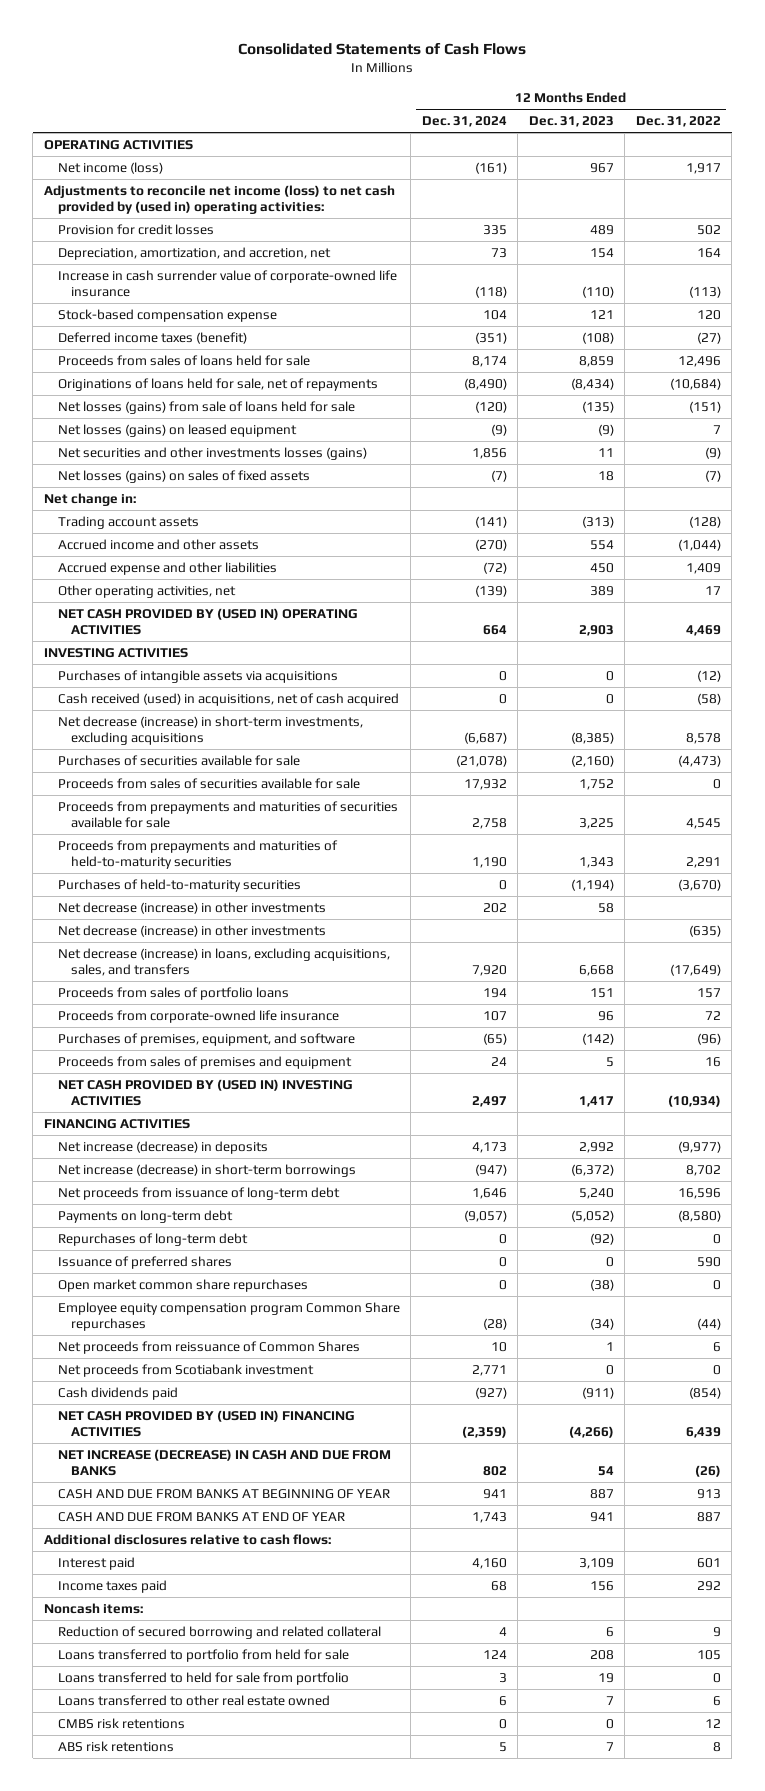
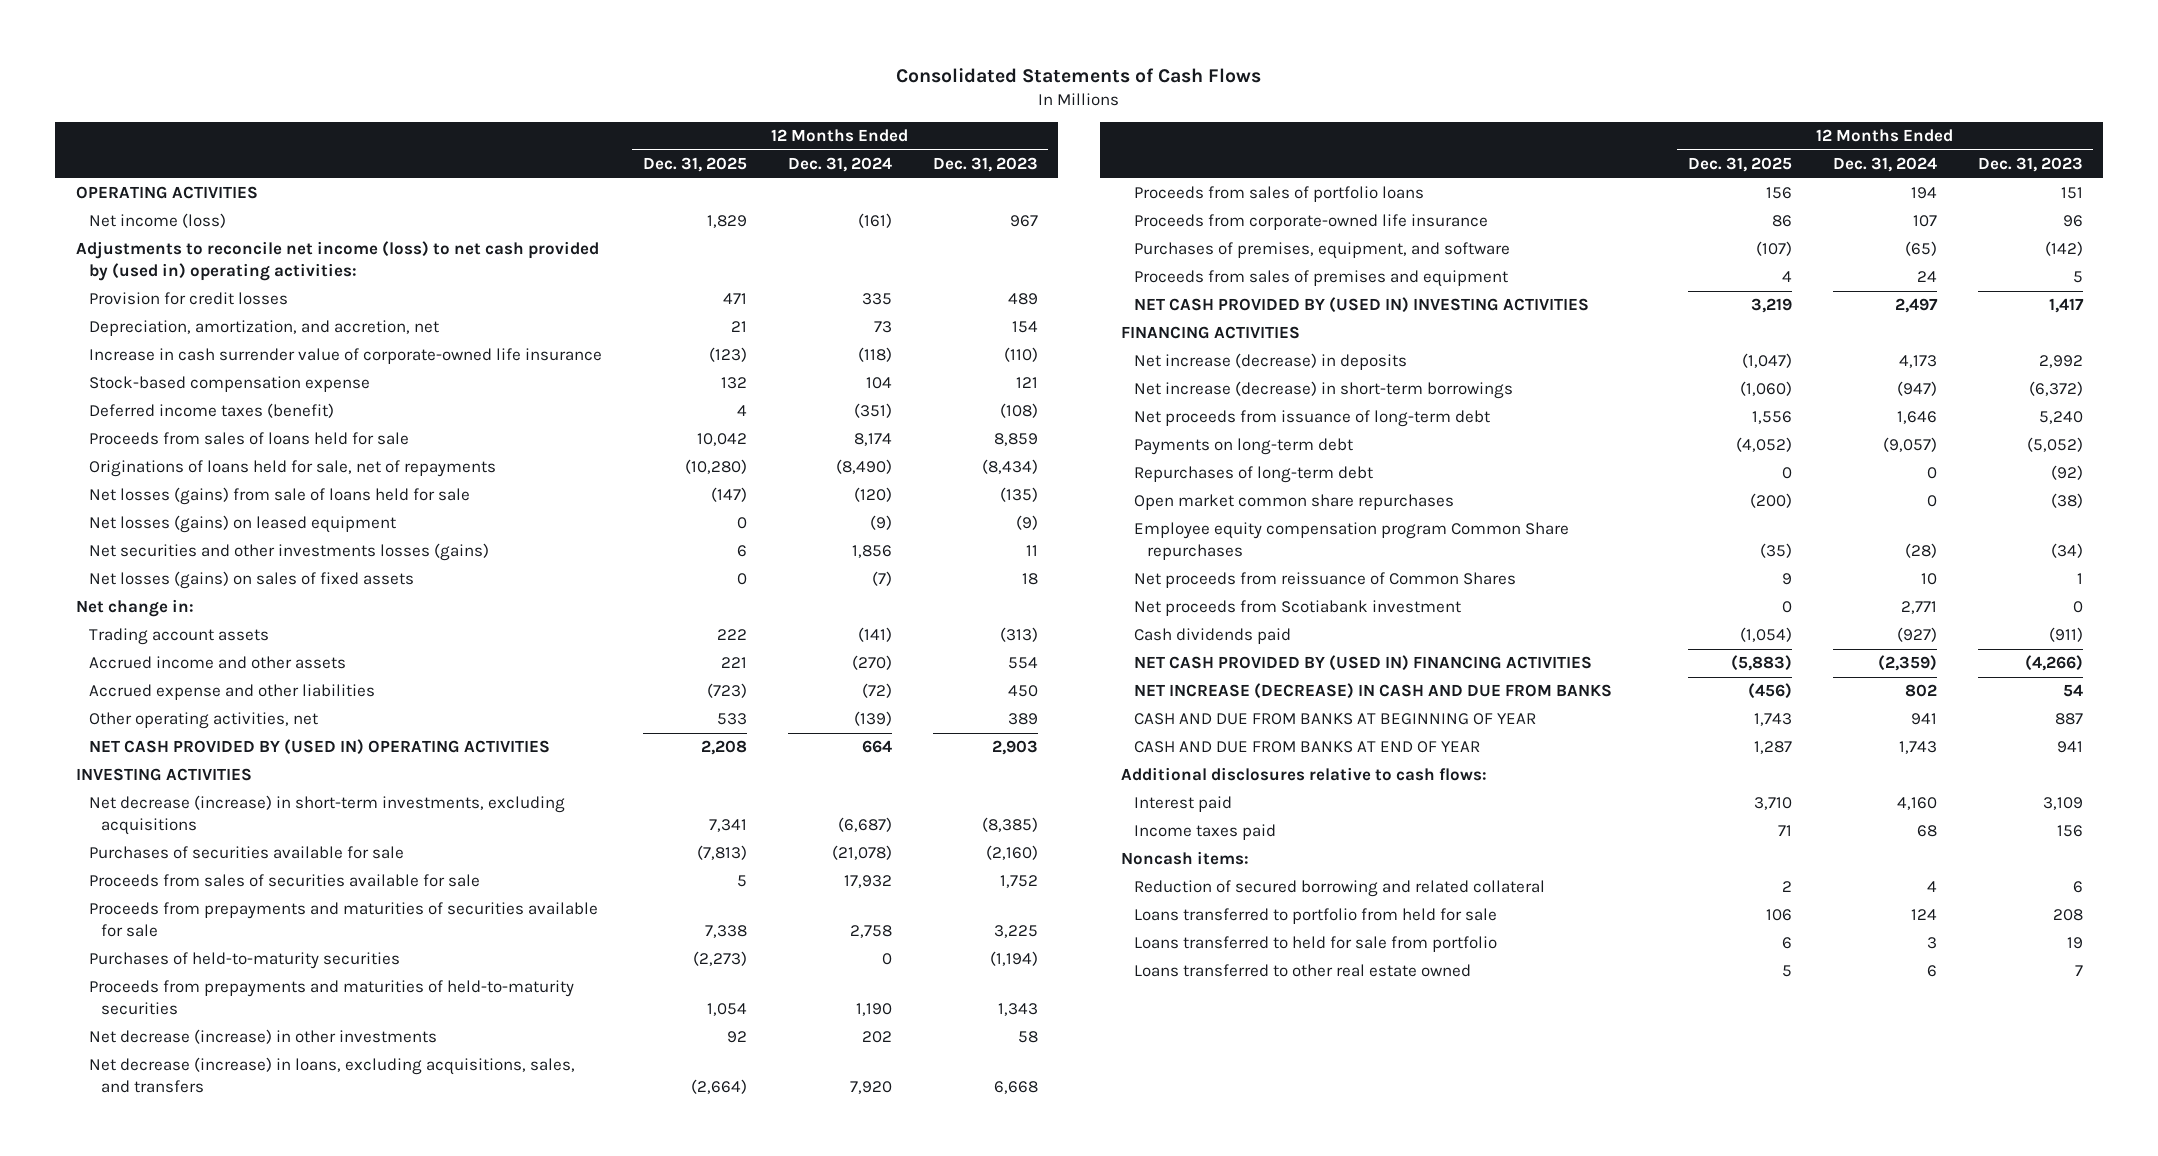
- | 12 Months Ended Dec. 31, 2024 | 12 Months Ended Dec. 31, 2023 | 12 Months Ended Dec. 31, 2022
+ | 12 Months Ended Dec. 31, 2025 | 12 Months Ended Dec. 31, 2024 | 12 Months Ended Dec. 31, 2023
- Purchases of intangible assets via acquisitions | 0 | 0 | (12)
- Cash received (used) in acquisitions, net of cash acquired | 0 | 0 | (58)
moved down: Proceeds from prepayments and maturities of held-to-maturity securities | 1,054 | 1,190 | 1,343
- Net decrease (increase) in other investments | | | (635)
- Issuance of preferred shares | 0 | 0 | 590
- CMBS risk retentions | 0 | 0 | 12
- ABS risk retentions | 5 | 7 | 8

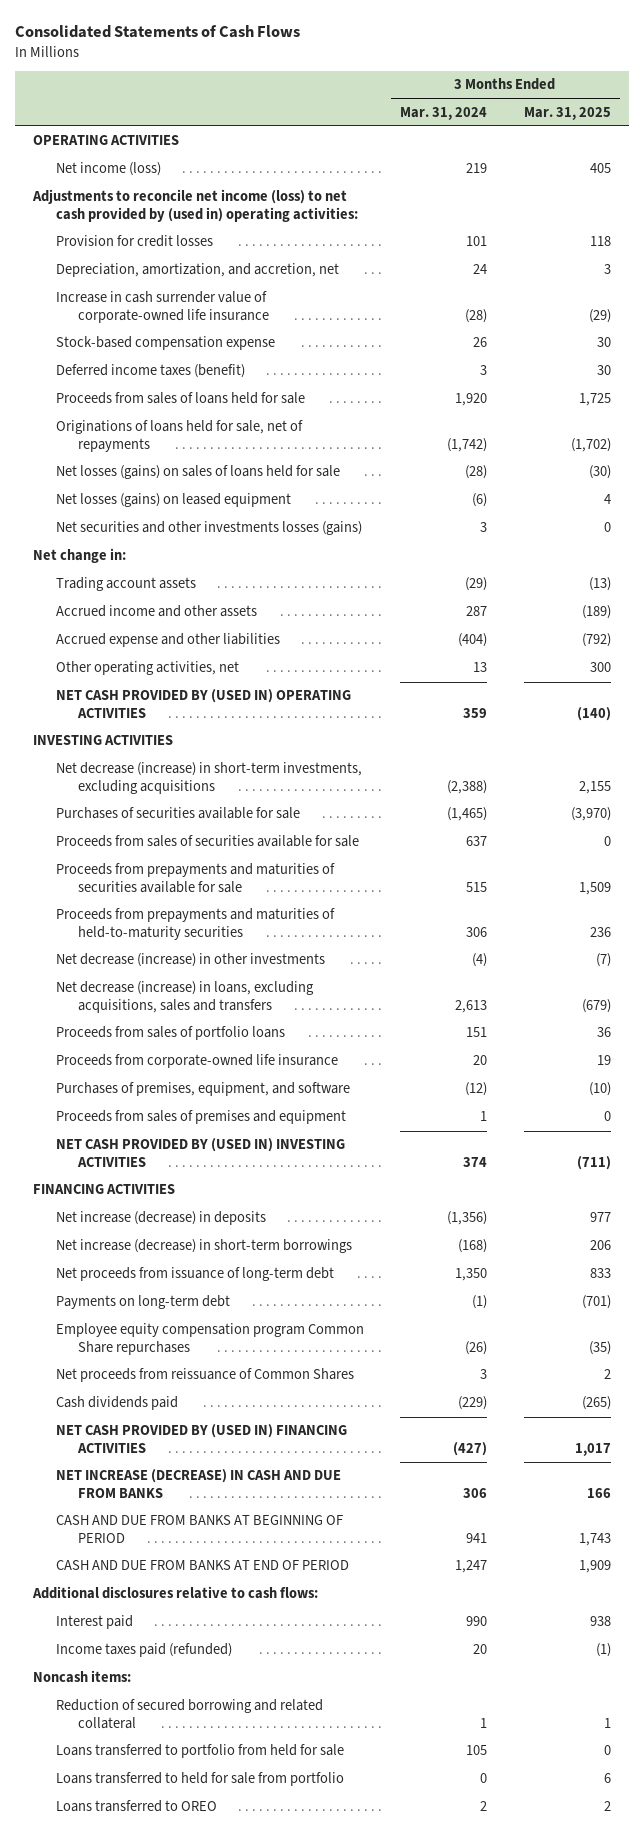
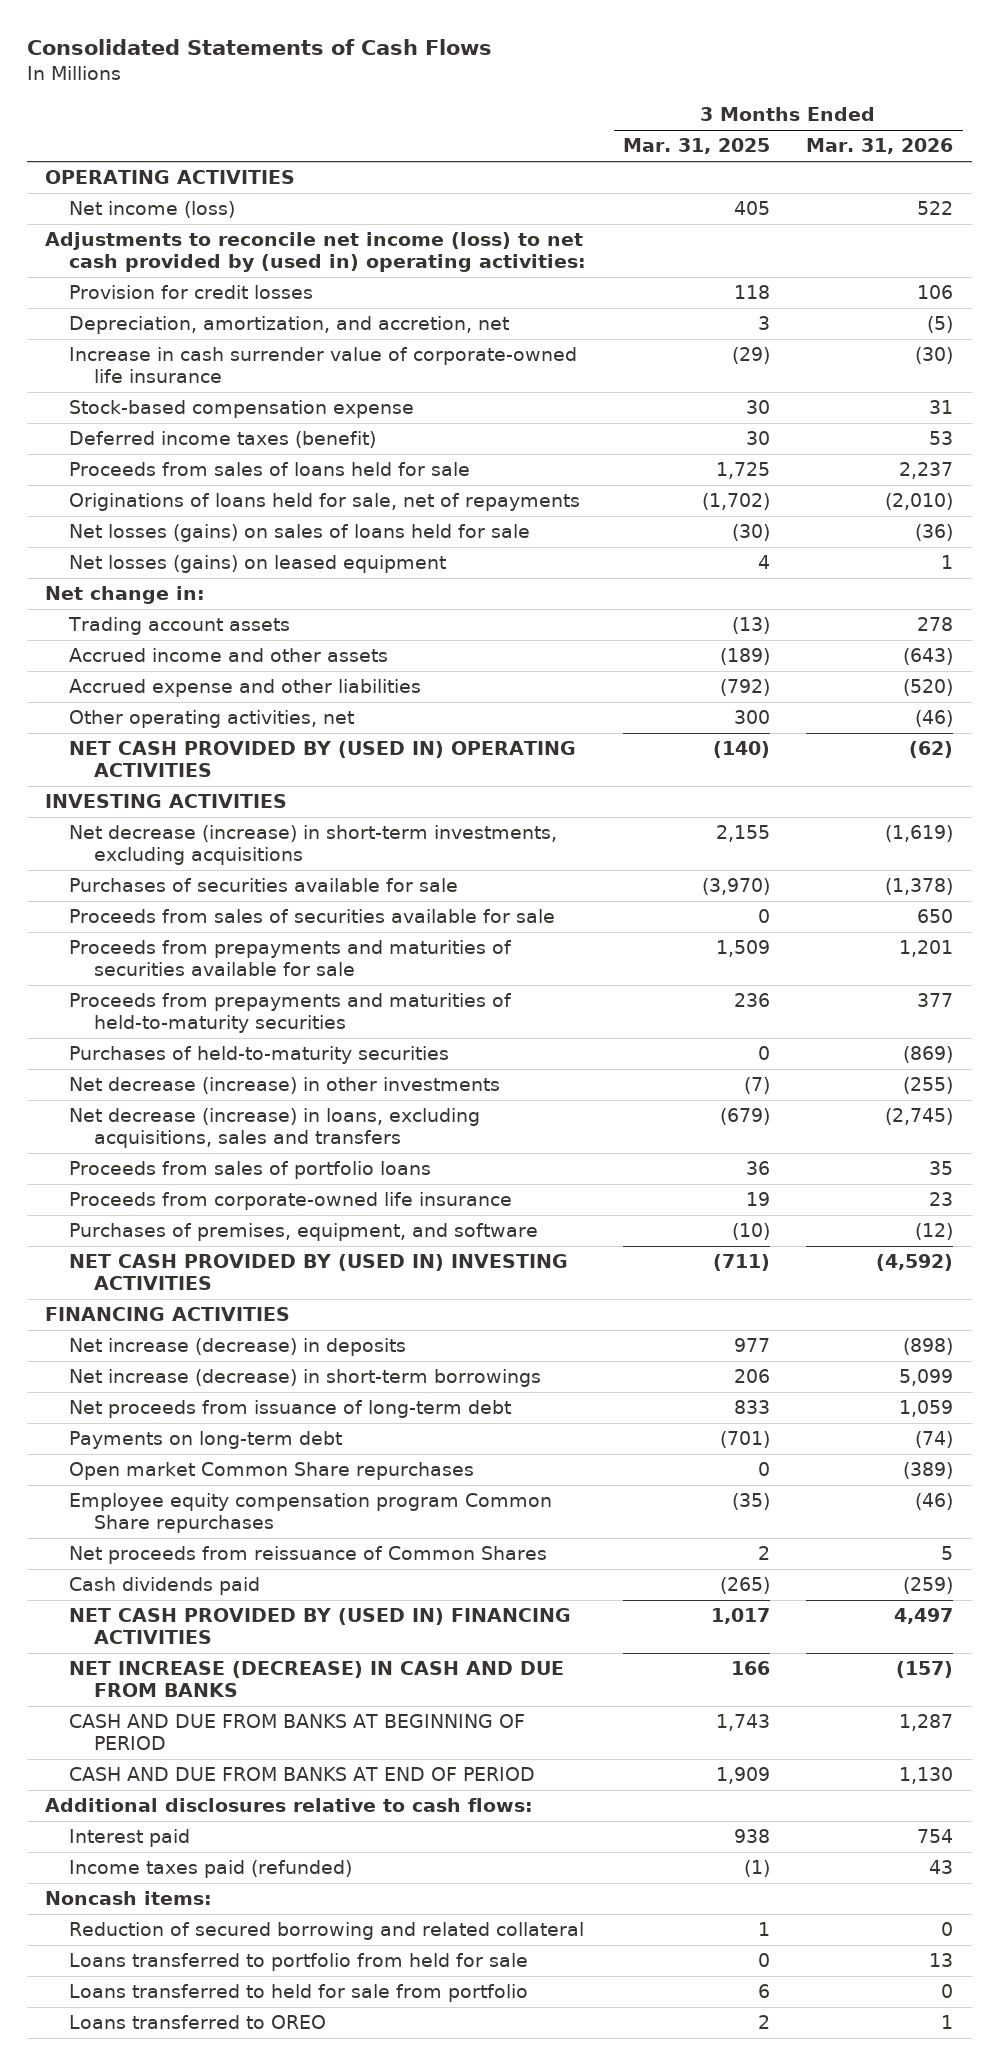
- | 3 Months Ended Mar. 31, 2024 | 3 Months Ended Mar. 31, 2025
+ | 3 Months Ended Mar. 31, 2025 | 3 Months Ended Mar. 31, 2026
- Net securities and other investments losses (gains) | 3 | 0
+ Purchases of held-to-maturity securities | 0 | (869)
- Proceeds from sales of premises and equipment | 1 | 0
+ Open market Common Share repurchases | 0 | (389)

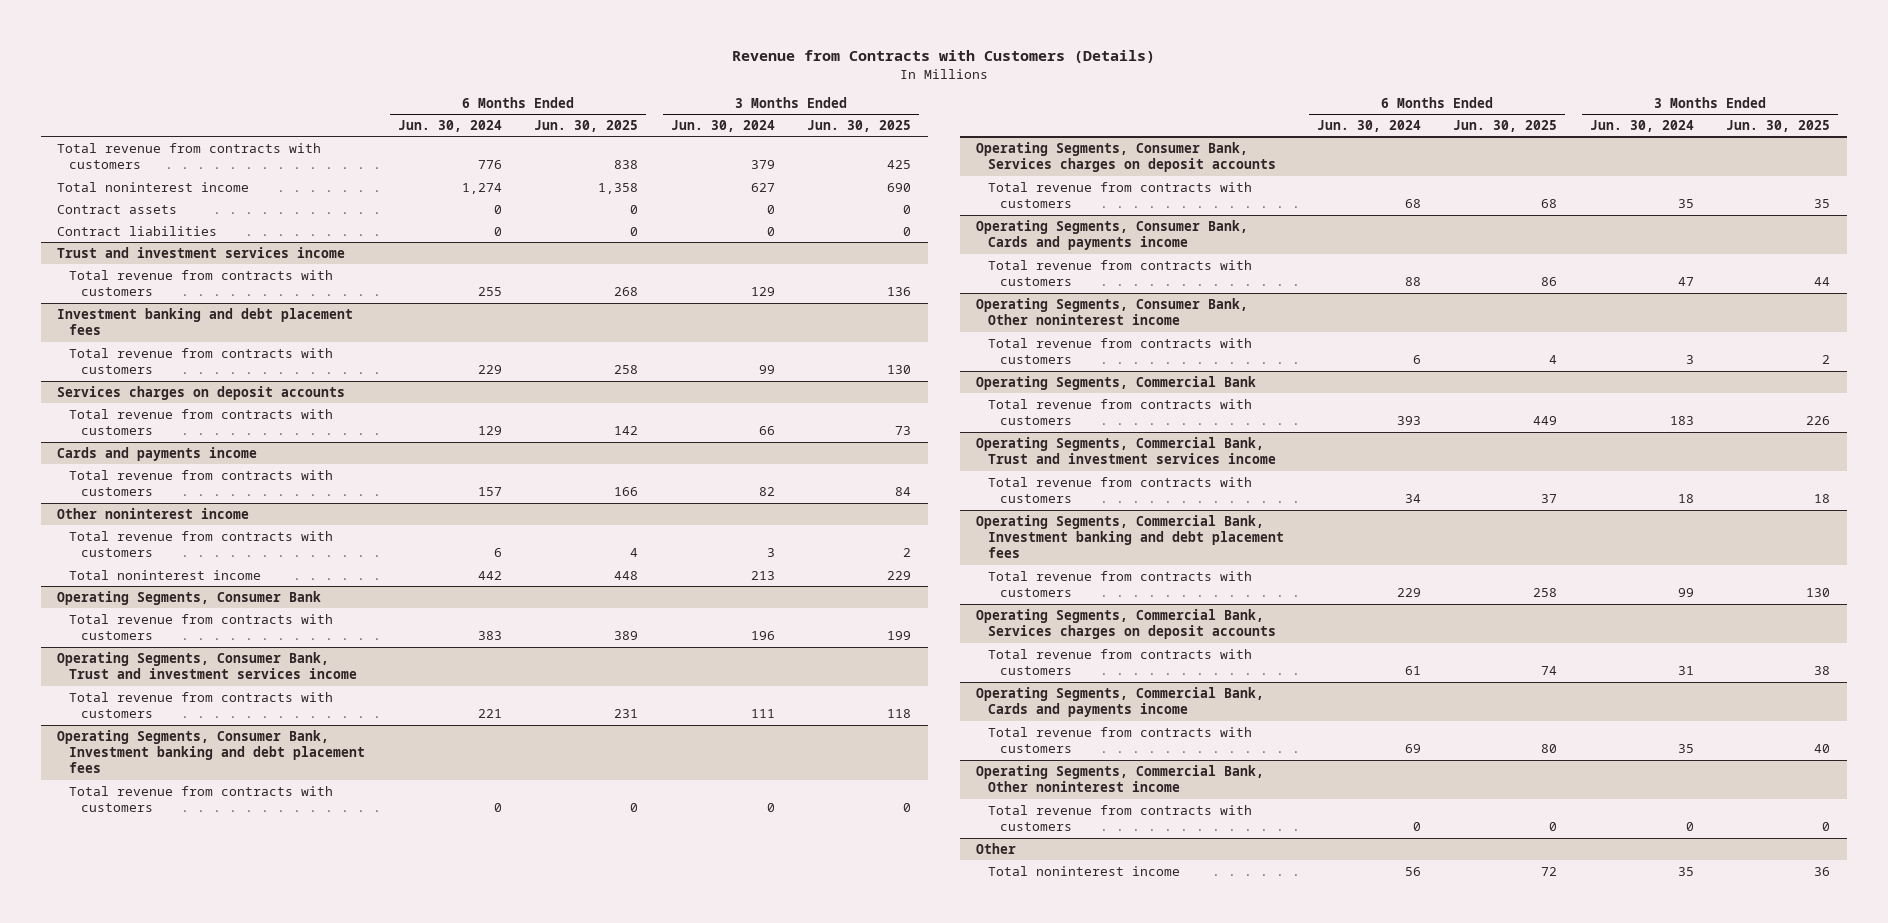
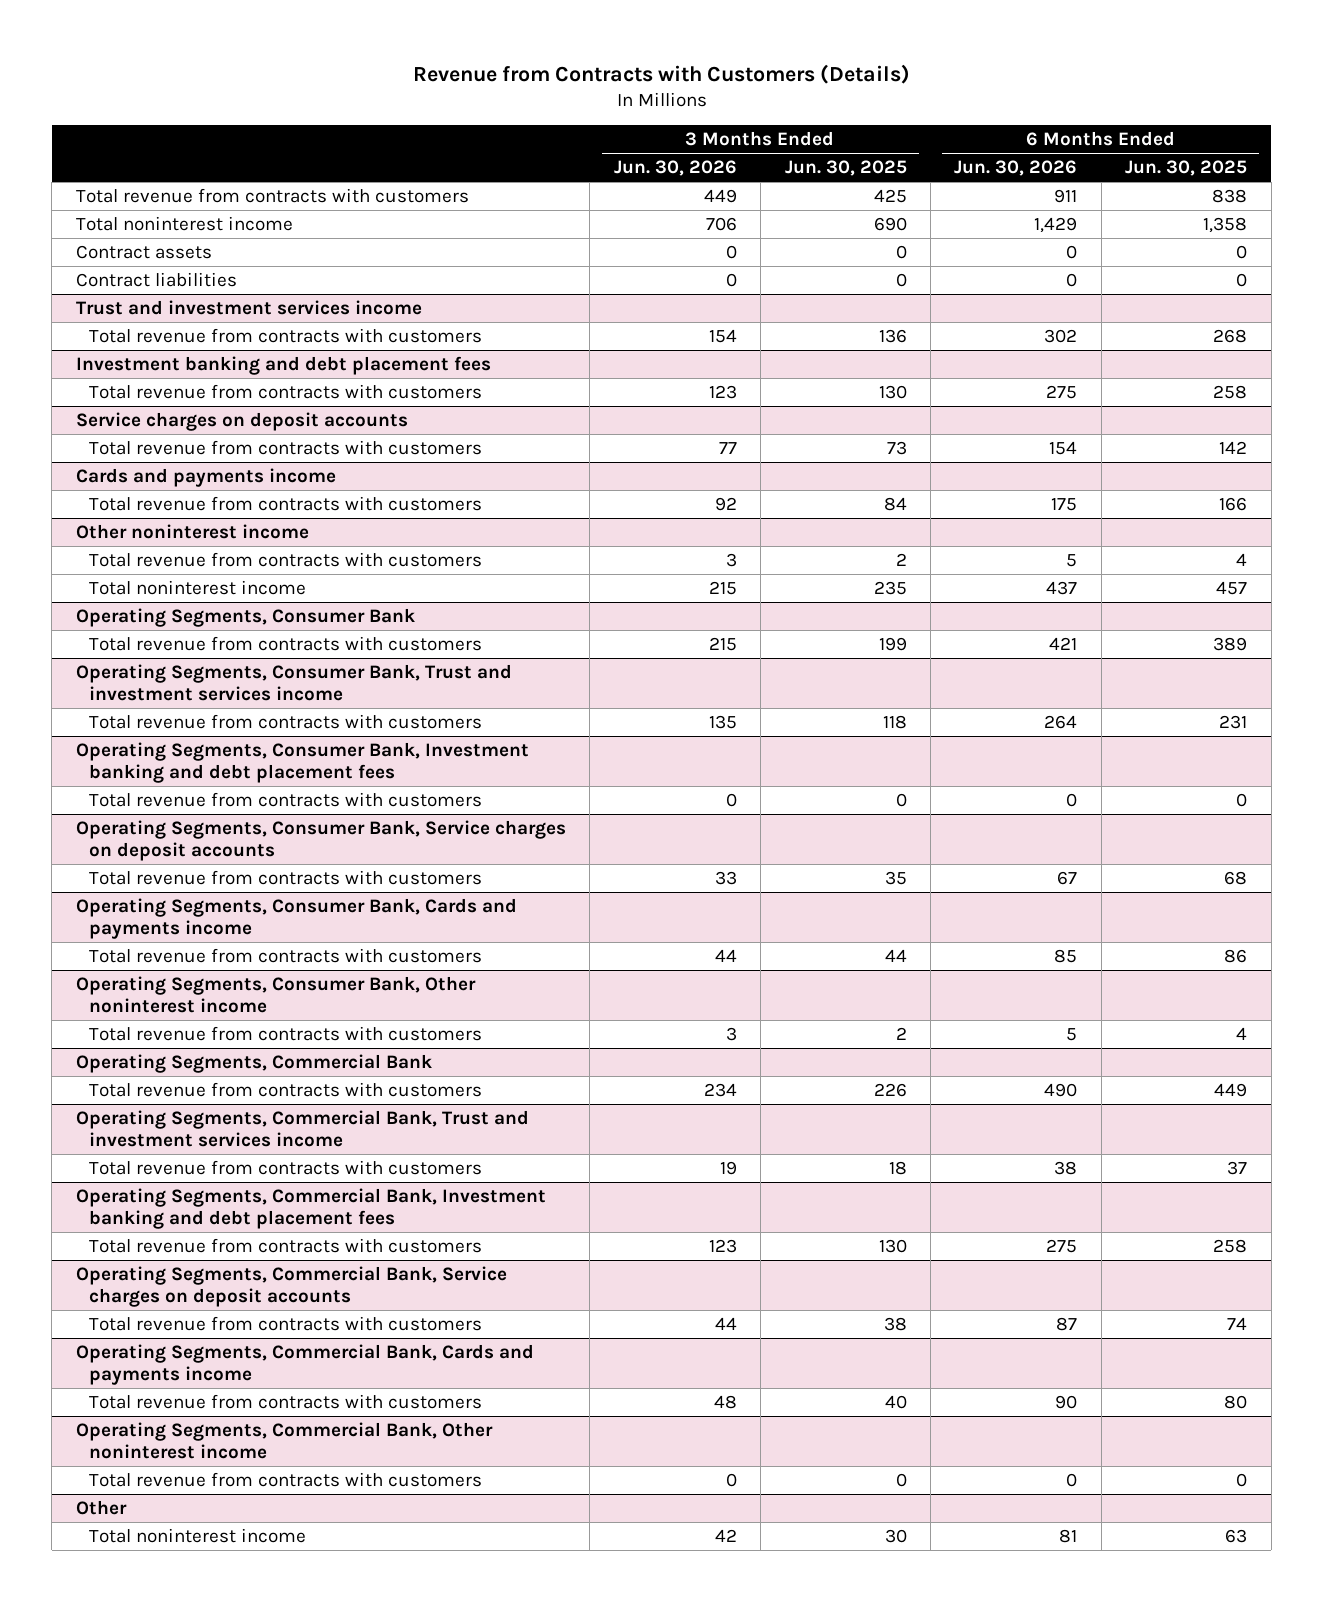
- | 6 Months Ended Jun. 30, 2024 | 6 Months Ended Jun. 30, 2025 | 3 Months Ended Jun. 30, 2024 | 3 Months Ended Jun. 30, 2025
+ | 3 Months Ended Jun. 30, 2026 | 3 Months Ended Jun. 30, 2025 | 6 Months Ended Jun. 30, 2026 | 6 Months Ended Jun. 30, 2025
- Services charges on deposit accounts
+ Service charges on deposit accounts
@ Other noninterest income
- Total noninterest income | 442 | 448 | 213 | 229
+ Total noninterest income | 215 | 235 | 437 | 457
- Operating Segments, Consumer Bank, Services charges on deposit accounts
+ Operating Segments, Consumer Bank, Service charges on deposit accounts
- Operating Segments, Commercial Bank, Services charges on deposit accounts
+ Operating Segments, Commercial Bank, Service charges on deposit accounts
@ Other
- Total noninterest income | 56 | 72 | 35 | 36
+ Total noninterest income | 42 | 30 | 81 | 63

